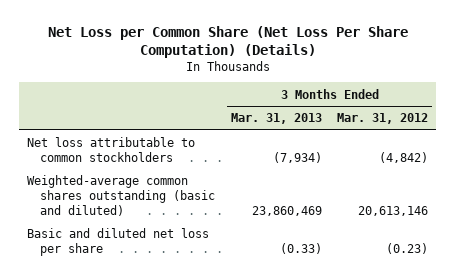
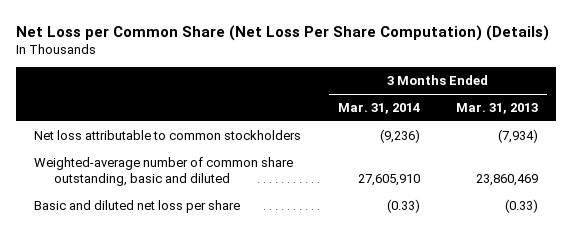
- | 3 Months Ended Mar. 31, 2013 | 3 Months Ended Mar. 31, 2012
+ | 3 Months Ended Mar. 31, 2014 | 3 Months Ended Mar. 31, 2013
- Weighted-average common shares outstanding (basic and diluted) | 23,860,469 | 20,613,146
+ Weighted-average number of common share outstanding, basic and diluted | 27,605,910 | 23,860,469

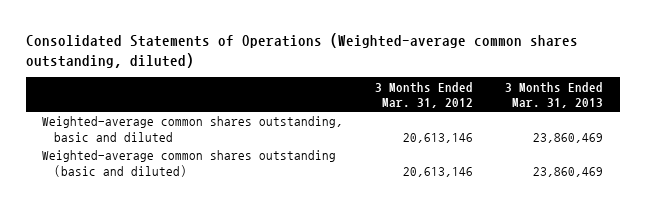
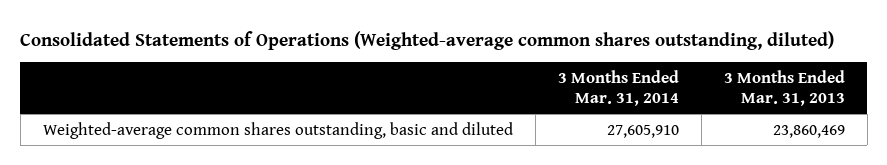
- | 3 Months Ended Mar. 31, 2012 | 3 Months Ended Mar. 31, 2013
+ | 3 Months Ended Mar. 31, 2014 | 3 Months Ended Mar. 31, 2013
- Weighted-average common shares outstanding (basic and diluted) | 20,613,146 | 23,860,469

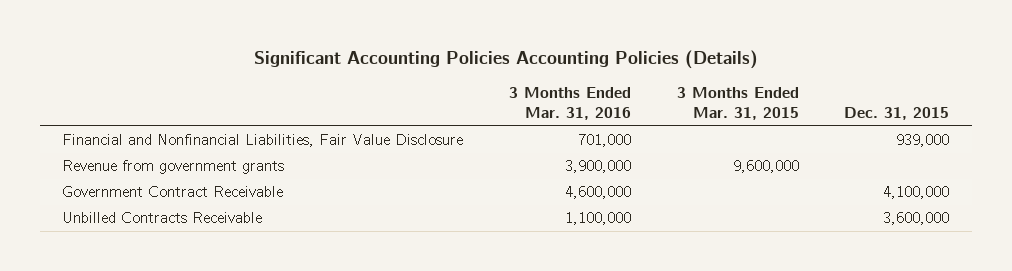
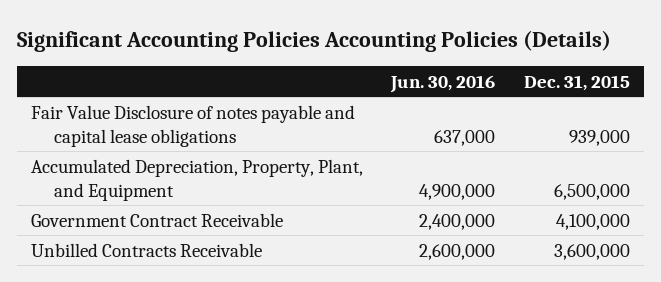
- | 3 Months Ended Mar. 31, 2016 | 3 Months Ended Mar. 31, 2015 | Dec. 31, 2015
+ | Jun. 30, 2016 | Dec. 31, 2015
- Financial and Nonfinancial Liabilities, Fair Value Disclosure | 701,000 | | 939,000
- Revenue from government grants | 3,900,000 | 9,600,000 |
+ Fair Value Disclosure of notes payable and capital lease obligations | 637,000 | 939,000
+ Accumulated Depreciation, Property, Plant, and Equipment | 4,900,000 | 6,500,000

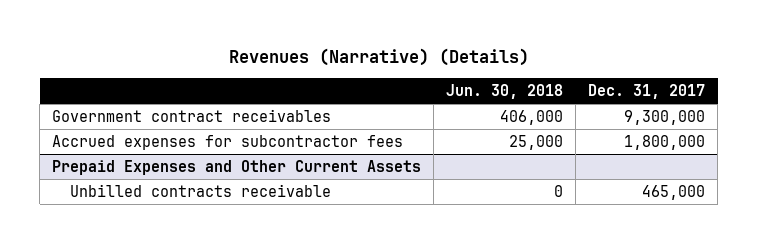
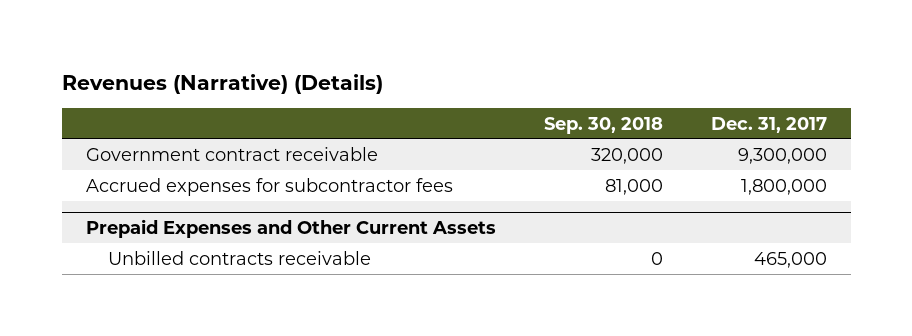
- | Jun. 30, 2018 | Dec. 31, 2017
+ | Sep. 30, 2018 | Dec. 31, 2017
- Government contract receivables | 406,000 | 9,300,000
+ Government contract receivable | 320,000 | 9,300,000

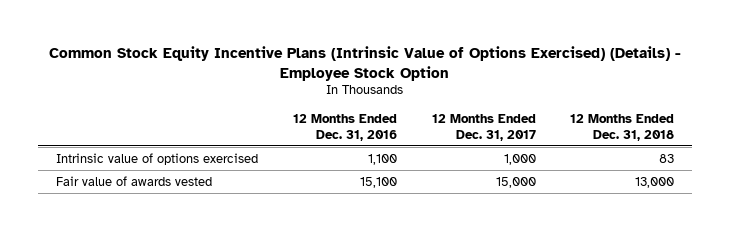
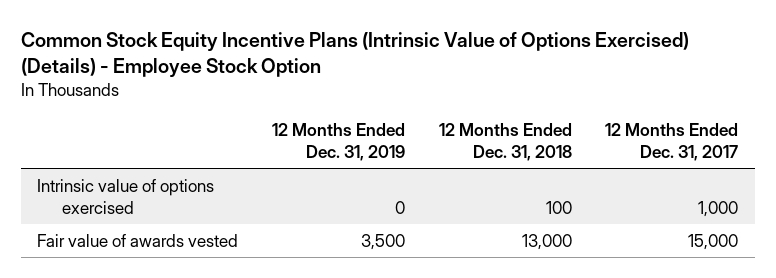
- | 12 Months Ended Dec. 31, 2016 | 12 Months Ended Dec. 31, 2017 | 12 Months Ended Dec. 31, 2018
+ | 12 Months Ended Dec. 31, 2019 | 12 Months Ended Dec. 31, 2018 | 12 Months Ended Dec. 31, 2017
- Intrinsic value of options exercised | 1,100 | 1,000 | 83
+ Intrinsic value of options exercised | 0 | 100 | 1,000

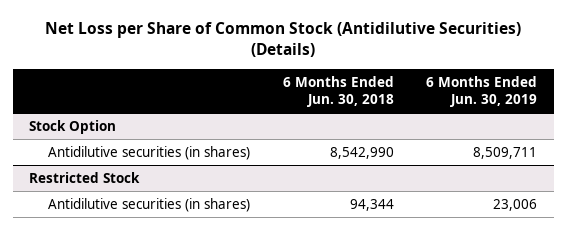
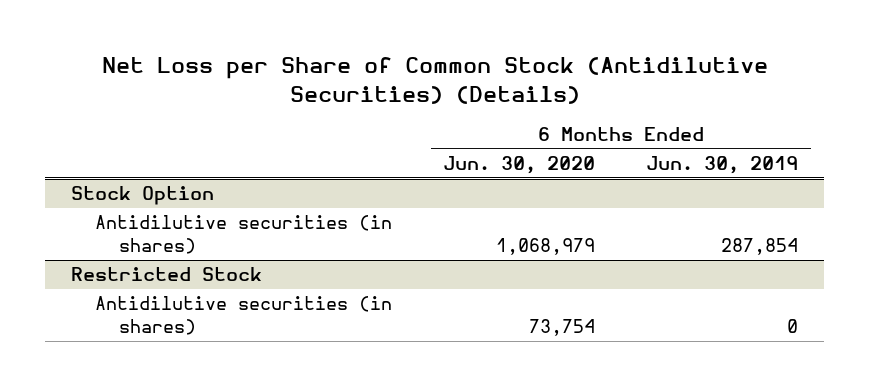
- | 6 Months Ended Jun. 30, 2018 | 6 Months Ended Jun. 30, 2019
+ | 6 Months Ended Jun. 30, 2020 | 6 Months Ended Jun. 30, 2019
@ Stock Option
- Antidilutive securities (in shares) | 8,542,990 | 8,509,711
+ Antidilutive securities (in shares) | 1,068,979 | 287,854
@ Restricted Stock
- Antidilutive securities (in shares) | 94,344 | 23,006
+ Antidilutive securities (in shares) | 73,754 | 0

